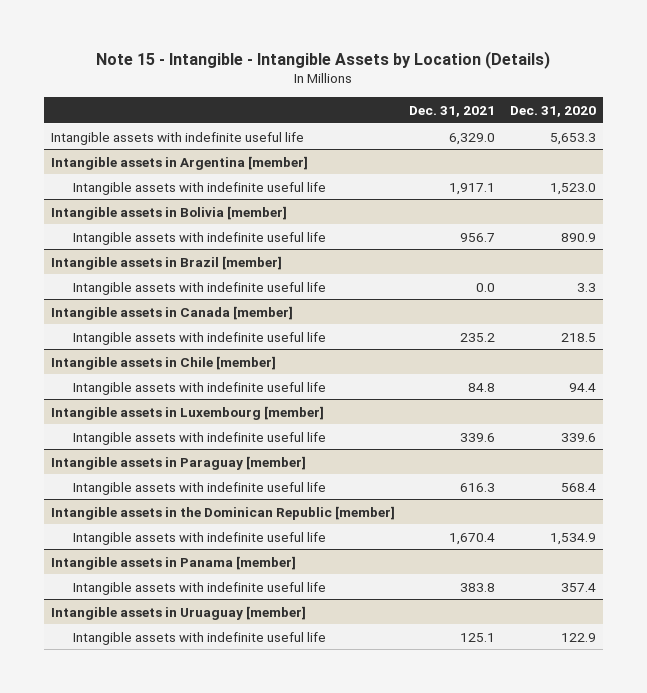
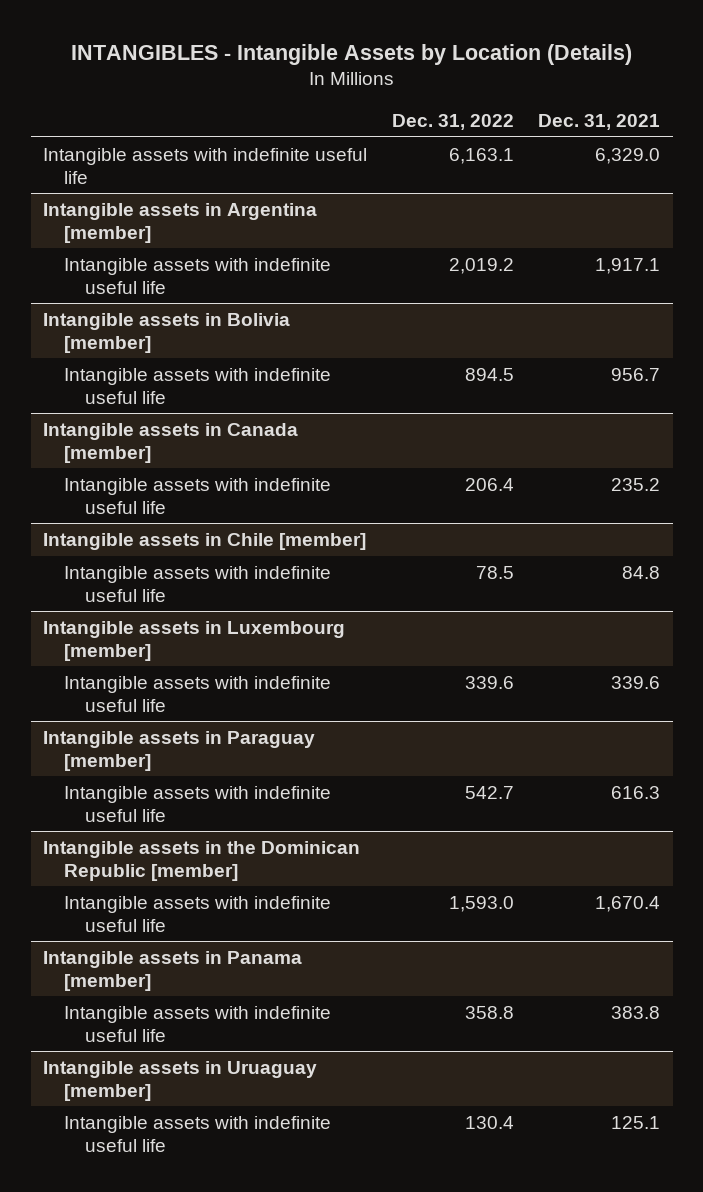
- Note 15 - Intangible - Intangible Assets by Location (Details)
+ INTANGIBLES - Intangible Assets by Location (Details)
- | Dec. 31, 2021 | Dec. 31, 2020
+ | Dec. 31, 2022 | Dec. 31, 2021
- Intangible assets in Brazil [member]
- Intangible assets with indefinite useful life | 0.0 | 3.3

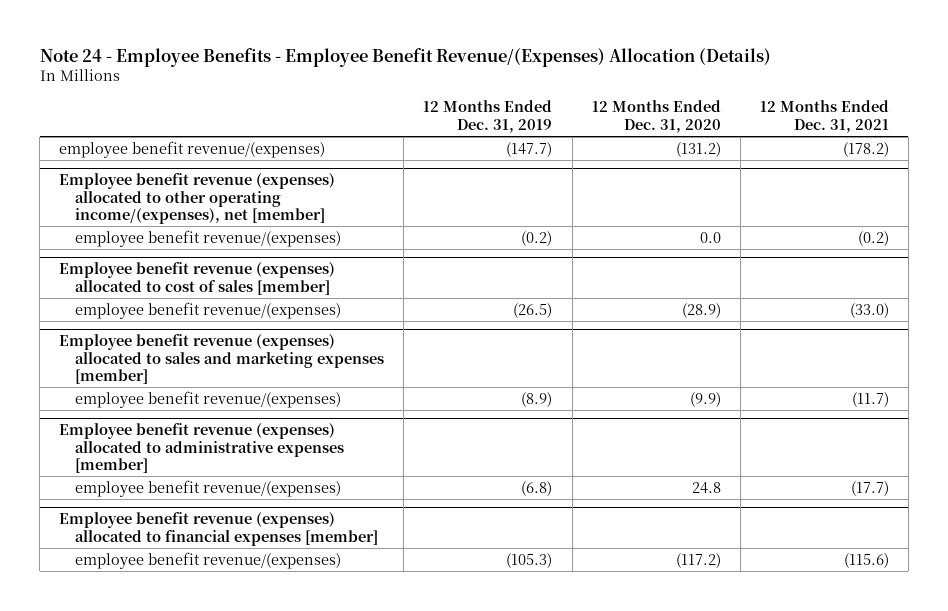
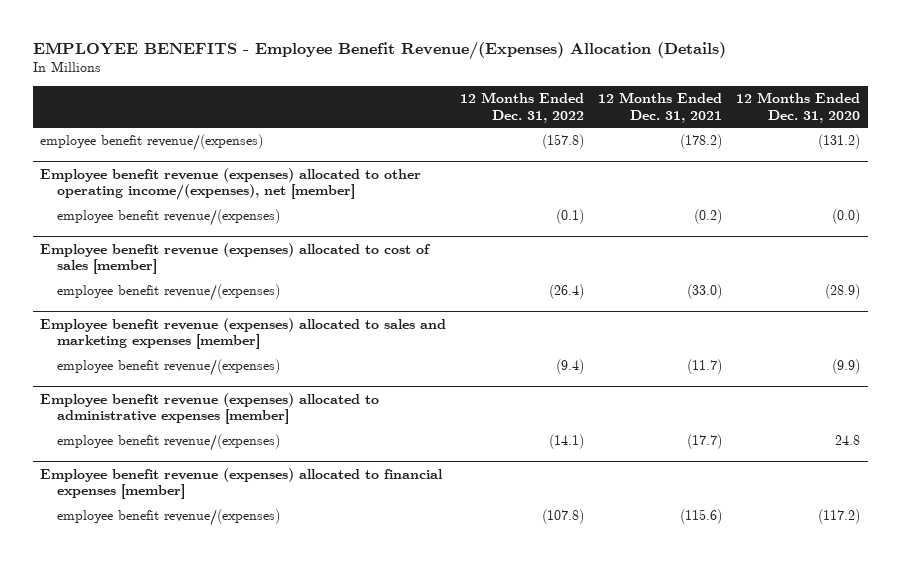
- Note 24 - Employee Benefits - Employee Benefit Revenue/(Expenses) Allocation (Details)
+ EMPLOYEE BENEFITS - Employee Benefit Revenue/(Expenses) Allocation (Details)
- | 12 Months Ended Dec. 31, 2019 | 12 Months Ended Dec. 31, 2020 | 12 Months Ended Dec. 31, 2021
+ | 12 Months Ended Dec. 31, 2022 | 12 Months Ended Dec. 31, 2021 | 12 Months Ended Dec. 31, 2020
@ Employee benefit revenue (expenses) allocated to other operating income/(expenses), net [member]
- employee benefit revenue/(expenses) | (0.2) | 0.0 | (0.2)
+ employee benefit revenue/(expenses) | (0.1) | (0.2) | (0.0)

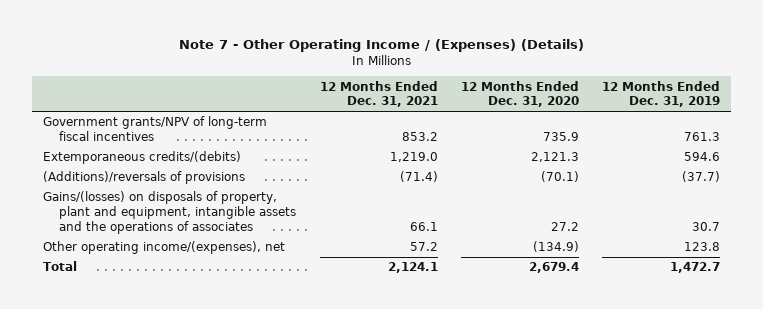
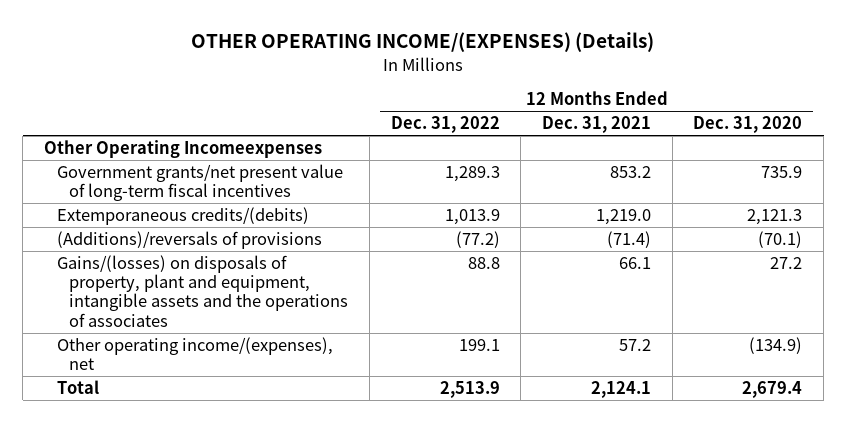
- Note 7 - Other Operating Income / (Expenses) (Details)
+ OTHER OPERATING INCOME/(EXPENSES) (Details)
- | 12 Months Ended Dec. 31, 2021 | 12 Months Ended Dec. 31, 2020 | 12 Months Ended Dec. 31, 2019
+ | 12 Months Ended Dec. 31, 2022 | 12 Months Ended Dec. 31, 2021 | 12 Months Ended Dec. 31, 2020
- Government grants/NPV of long-term fiscal incentives | 853.2 | 735.9 | 761.3
+ Other Operating Incomeexpenses
+ Government grants/net present value of long-term fiscal incentives | 1,289.3 | 853.2 | 735.9

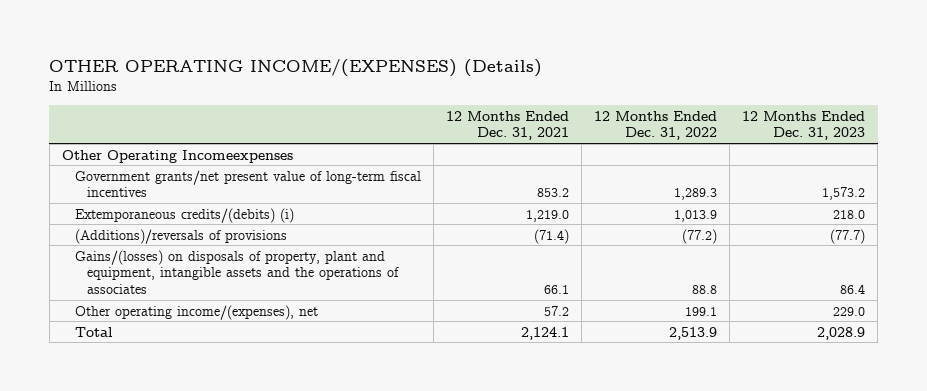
- | 12 Months Ended Dec. 31, 2022 | 12 Months Ended Dec. 31, 2021 | 12 Months Ended Dec. 31, 2020
+ | 12 Months Ended Dec. 31, 2021 | 12 Months Ended Dec. 31, 2022 | 12 Months Ended Dec. 31, 2023
- Extemporaneous credits/(debits) | 1,013.9 | 1,219.0 | 2,121.3
+ Extemporaneous credits/(debits) (i) | 1,219.0 | 1,013.9 | 218.0

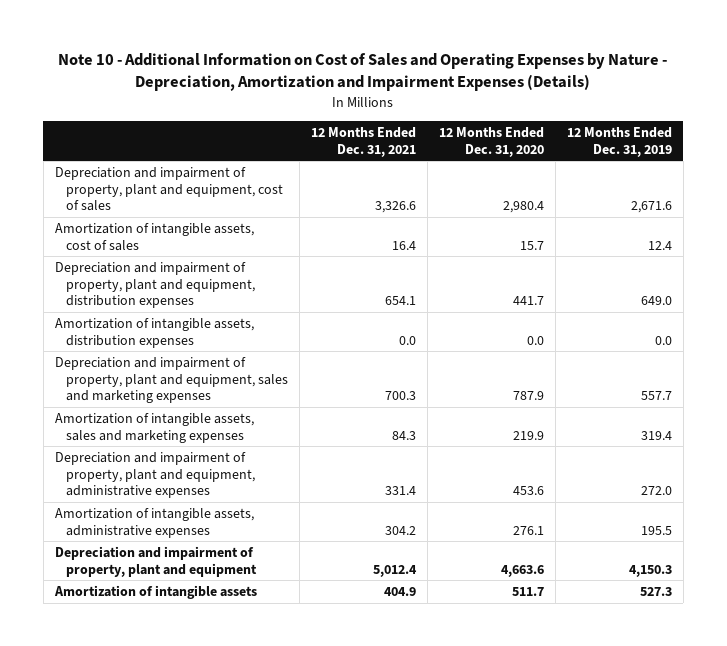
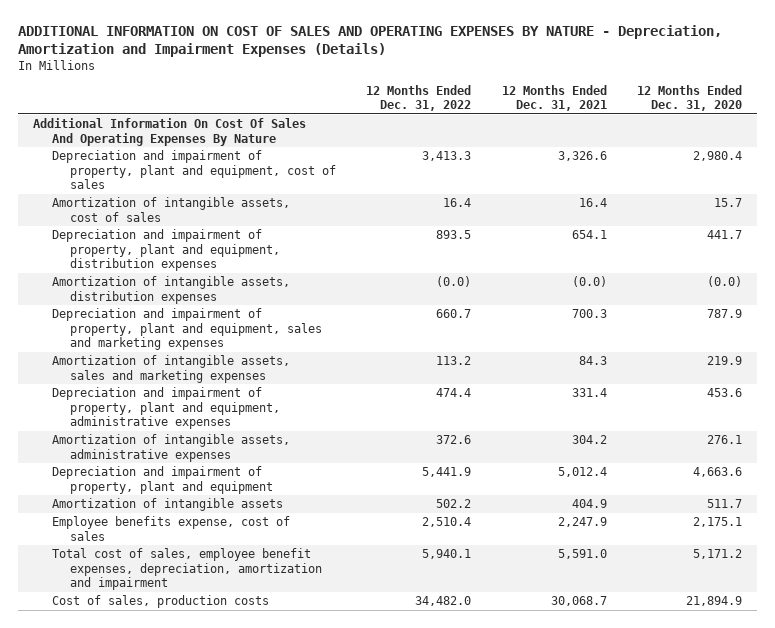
- Note 10 - Additional Information on Cost of Sales and Operating Expenses by Nature - Depreciation, Amortization and Impairment Expenses (Details)
+ ADDITIONAL INFORMATION ON COST OF SALES AND OPERATING EXPENSES BY NATURE - Depreciation, Amortization and Impairment Expenses (Details)
- | 12 Months Ended Dec. 31, 2021 | 12 Months Ended Dec. 31, 2020 | 12 Months Ended Dec. 31, 2019
+ | 12 Months Ended Dec. 31, 2022 | 12 Months Ended Dec. 31, 2021 | 12 Months Ended Dec. 31, 2020
+ Additional Information On Cost Of Sales And Operating Expenses By Nature
- Amortization of intangible assets, distribution expenses | 0.0 | 0.0 | 0.0
+ Amortization of intangible assets, distribution expenses | (0.0) | (0.0) | (0.0)
+ Employee benefits expense, cost of sales | 2,510.4 | 2,247.9 | 2,175.1
+ Total cost of sales, employee benefit expenses, depreciation, amortization and impairment | 5,940.1 | 5,591.0 | 5,171.2
+ Cost of sales, production costs | 34,482.0 | 30,068.7 | 21,894.9

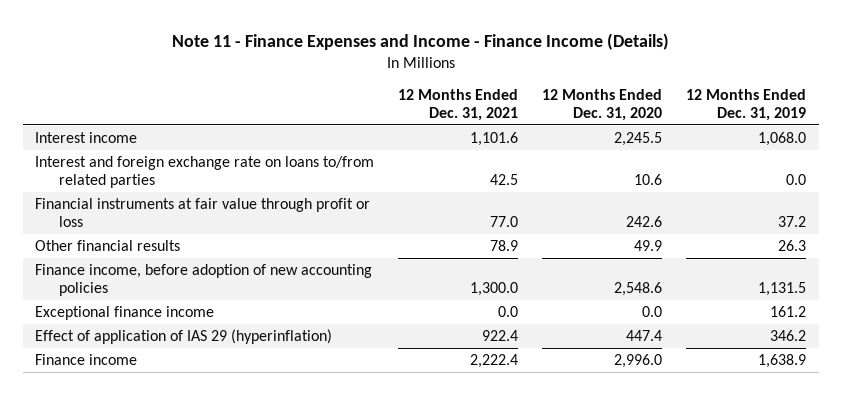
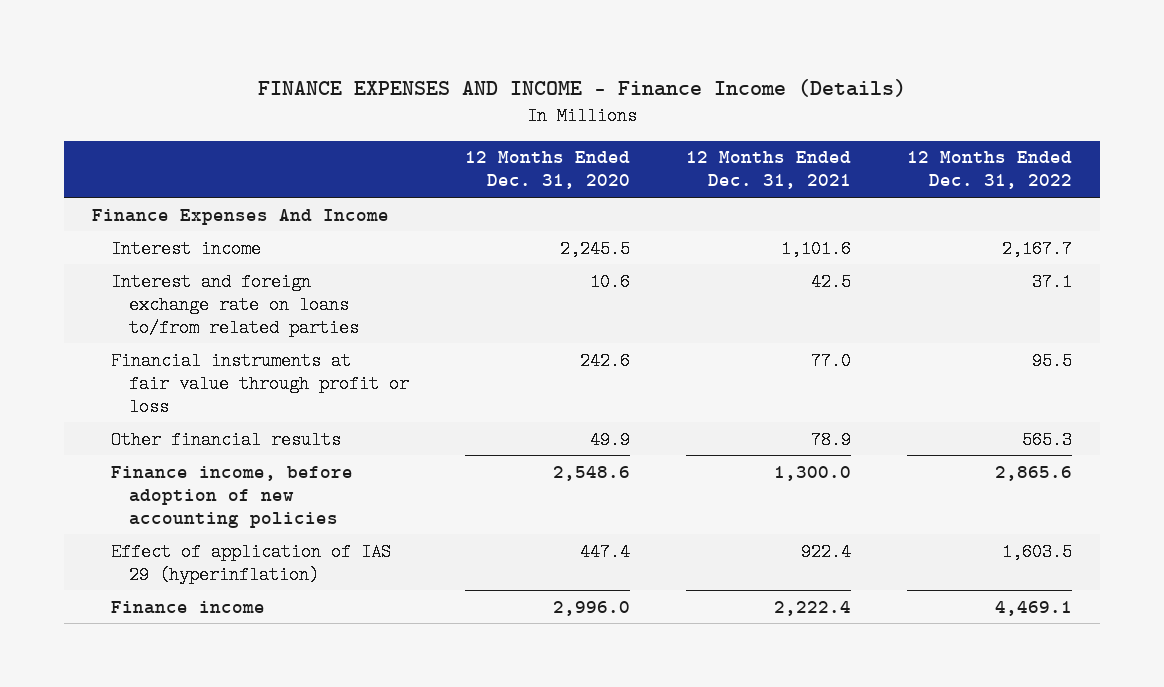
- Note 11 - Finance Expenses and Income - Finance Income (Details)
+ FINANCE EXPENSES AND INCOME - Finance Income (Details)
- | 12 Months Ended Dec. 31, 2021 | 12 Months Ended Dec. 31, 2020 | 12 Months Ended Dec. 31, 2019
+ | 12 Months Ended Dec. 31, 2020 | 12 Months Ended Dec. 31, 2021 | 12 Months Ended Dec. 31, 2022
+ Finance Expenses And Income
- Exceptional finance income | 0.0 | 0.0 | 161.2

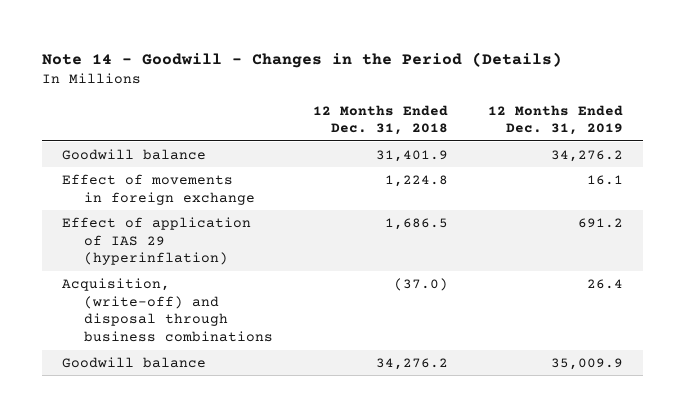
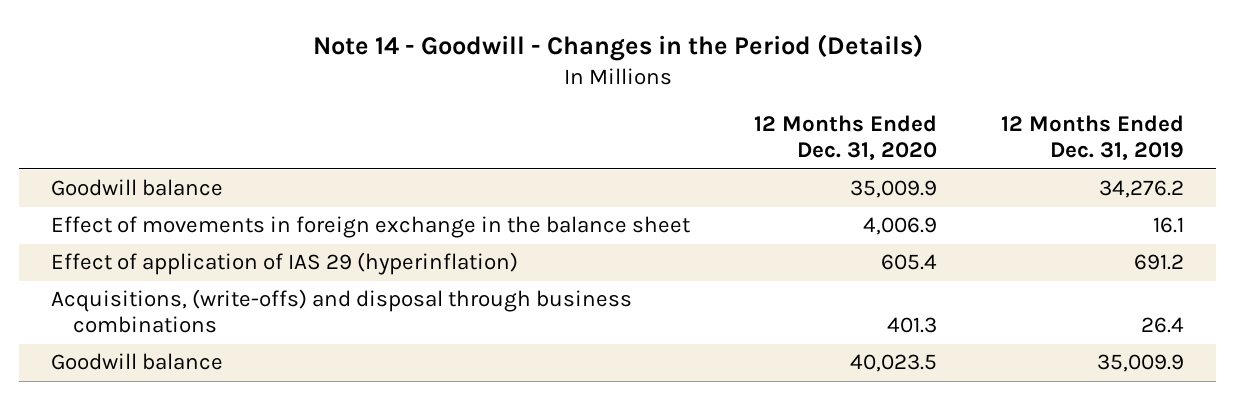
- | 12 Months Ended Dec. 31, 2018 | 12 Months Ended Dec. 31, 2019
+ | 12 Months Ended Dec. 31, 2020 | 12 Months Ended Dec. 31, 2019
- Effect of movements in foreign exchange | 1,224.8 | 16.1
+ Effect of movements in foreign exchange in the balance sheet | 4,006.9 | 16.1
- Acquisition, (write-off) and disposal through business combinations | (37.0) | 26.4
+ Acquisitions, (write-offs) and disposal through business combinations | 401.3 | 26.4

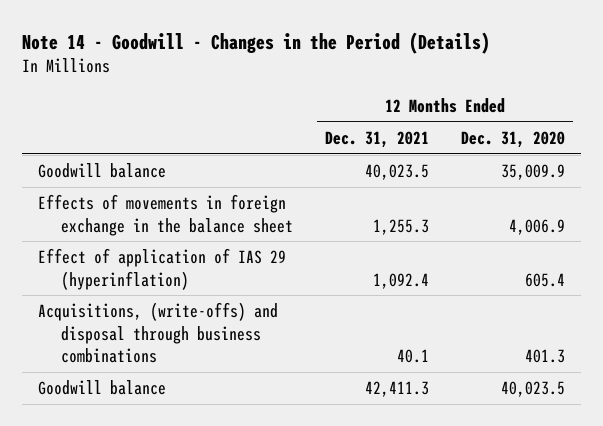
- | 12 Months Ended Dec. 31, 2020 | 12 Months Ended Dec. 31, 2019
+ | 12 Months Ended Dec. 31, 2021 | 12 Months Ended Dec. 31, 2020
- Effect of movements in foreign exchange in the balance sheet | 4,006.9 | 16.1
+ Effects of movements in foreign exchange in the balance sheet | 1,255.3 | 4,006.9

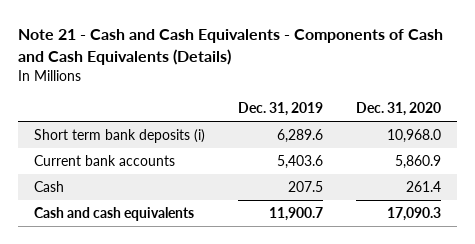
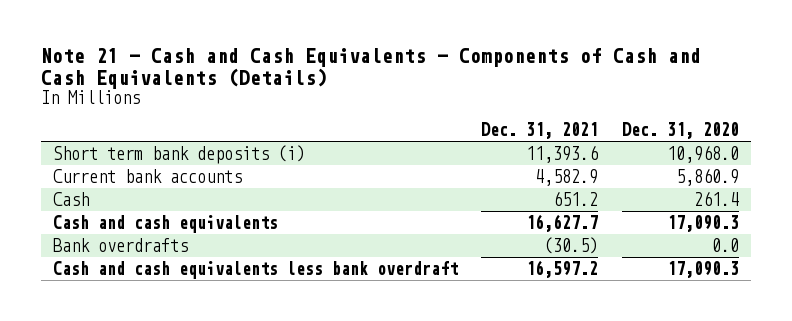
- | Dec. 31, 2019 | Dec. 31, 2020
+ | Dec. 31, 2021 | Dec. 31, 2020
+ Bank overdrafts | (30.5) | 0.0
+ Cash and cash equivalents less bank overdraft | 16,597.2 | 17,090.3

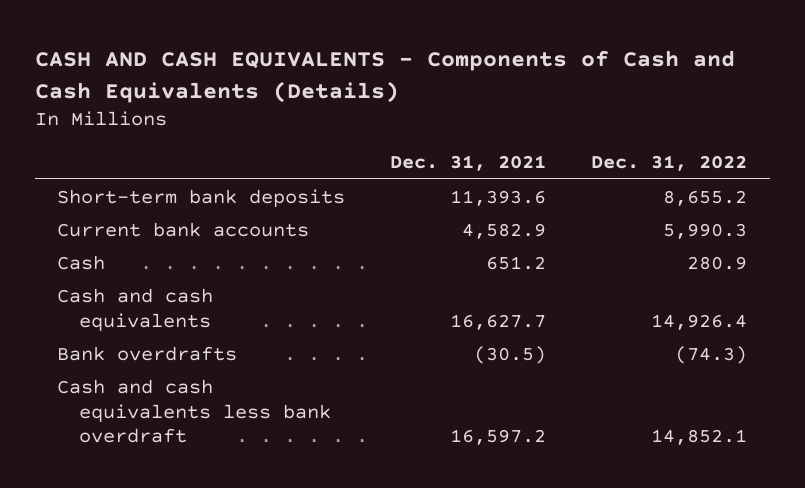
- Note 21 - Cash and Cash Equivalents - Components of Cash and Cash Equivalents (Details)
+ CASH AND CASH EQUIVALENTS - Components of Cash and Cash Equivalents (Details)
- | Dec. 31, 2021 | Dec. 31, 2020
+ | Dec. 31, 2021 | Dec. 31, 2022
- Short term bank deposits (i) | 11,393.6 | 10,968.0
+ Short-term bank deposits | 11,393.6 | 8,655.2

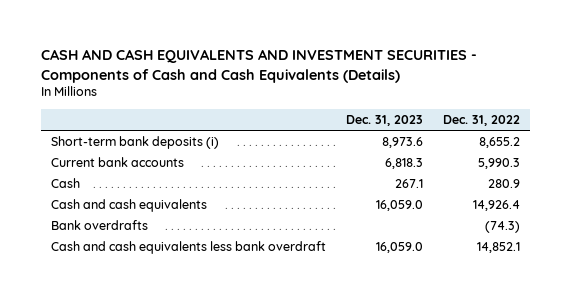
- CASH AND CASH EQUIVALENTS - Components of Cash and Cash Equivalents (Details)
+ CASH AND CASH EQUIVALENTS AND INVESTMENT SECURITIES - Components of Cash and Cash Equivalents (Details)
- | Dec. 31, 2021 | Dec. 31, 2022
+ | Dec. 31, 2023 | Dec. 31, 2022
- Short-term bank deposits | 11,393.6 | 8,655.2
+ Short-term bank deposits (i) | 8,973.6 | 8,655.2

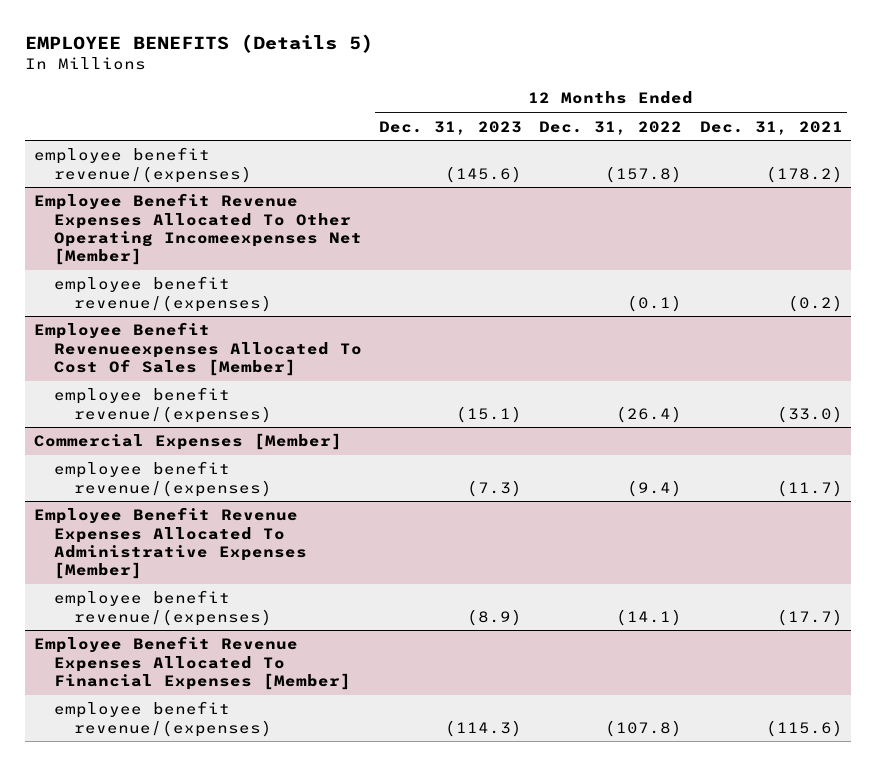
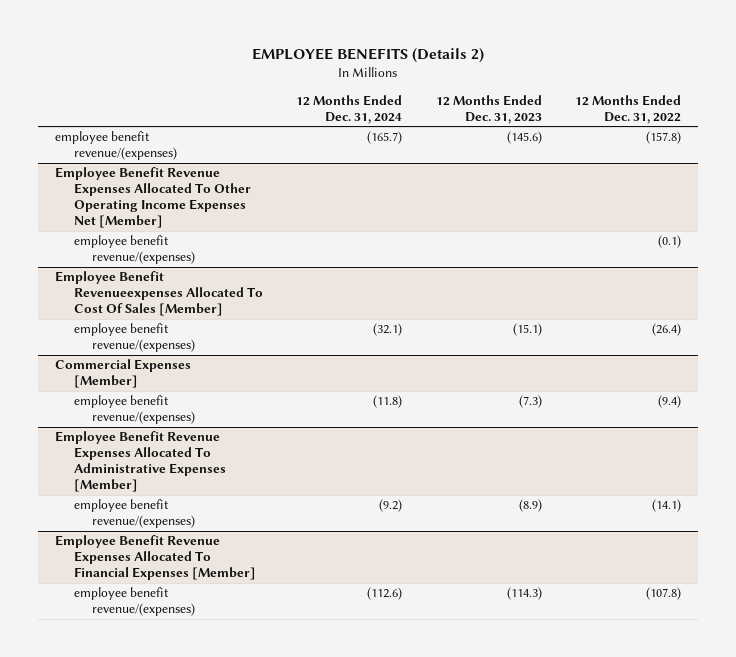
- EMPLOYEE BENEFITS (Details 5)
+ EMPLOYEE BENEFITS (Details 2)
- | 12 Months Ended Dec. 31, 2023 | 12 Months Ended Dec. 31, 2022 | 12 Months Ended Dec. 31, 2021
+ | 12 Months Ended Dec. 31, 2024 | 12 Months Ended Dec. 31, 2023 | 12 Months Ended Dec. 31, 2022
- Employee Benefit Revenue Expenses Allocated To Other Operating Incomeexpenses Net [Member]
+ Employee Benefit Revenue Expenses Allocated To Other Operating Income Expenses Net [Member]

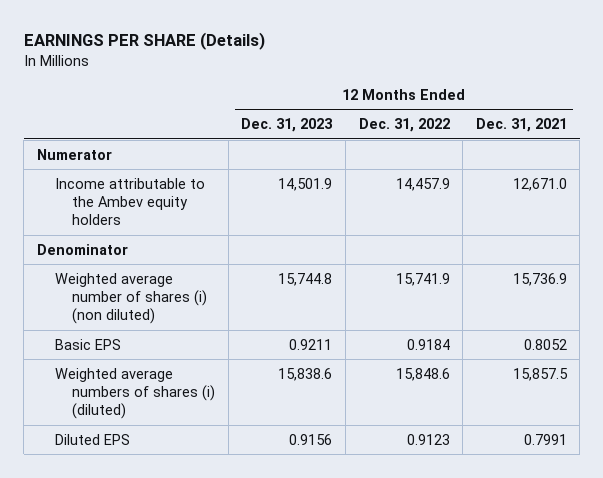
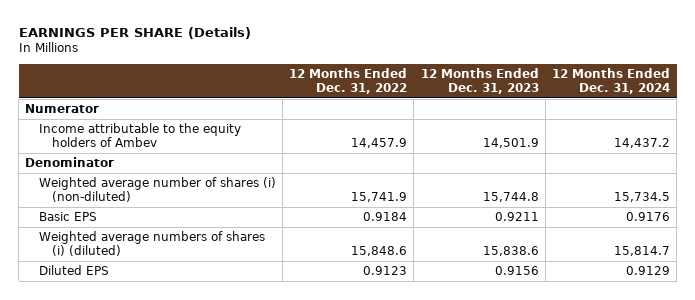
- | 12 Months Ended Dec. 31, 2023 | 12 Months Ended Dec. 31, 2022 | 12 Months Ended Dec. 31, 2021
+ | 12 Months Ended Dec. 31, 2022 | 12 Months Ended Dec. 31, 2023 | 12 Months Ended Dec. 31, 2024
- Income attributable to the Ambev equity holders | 14,501.9 | 14,457.9 | 12,671.0
+ Income attributable to the equity holders of Ambev | 14,457.9 | 14,501.9 | 14,437.2
- Weighted average number of shares (i) (non diluted) | 15,744.8 | 15,741.9 | 15,736.9
+ Weighted average number of shares (i) (non-diluted) | 15,741.9 | 15,744.8 | 15,734.5

